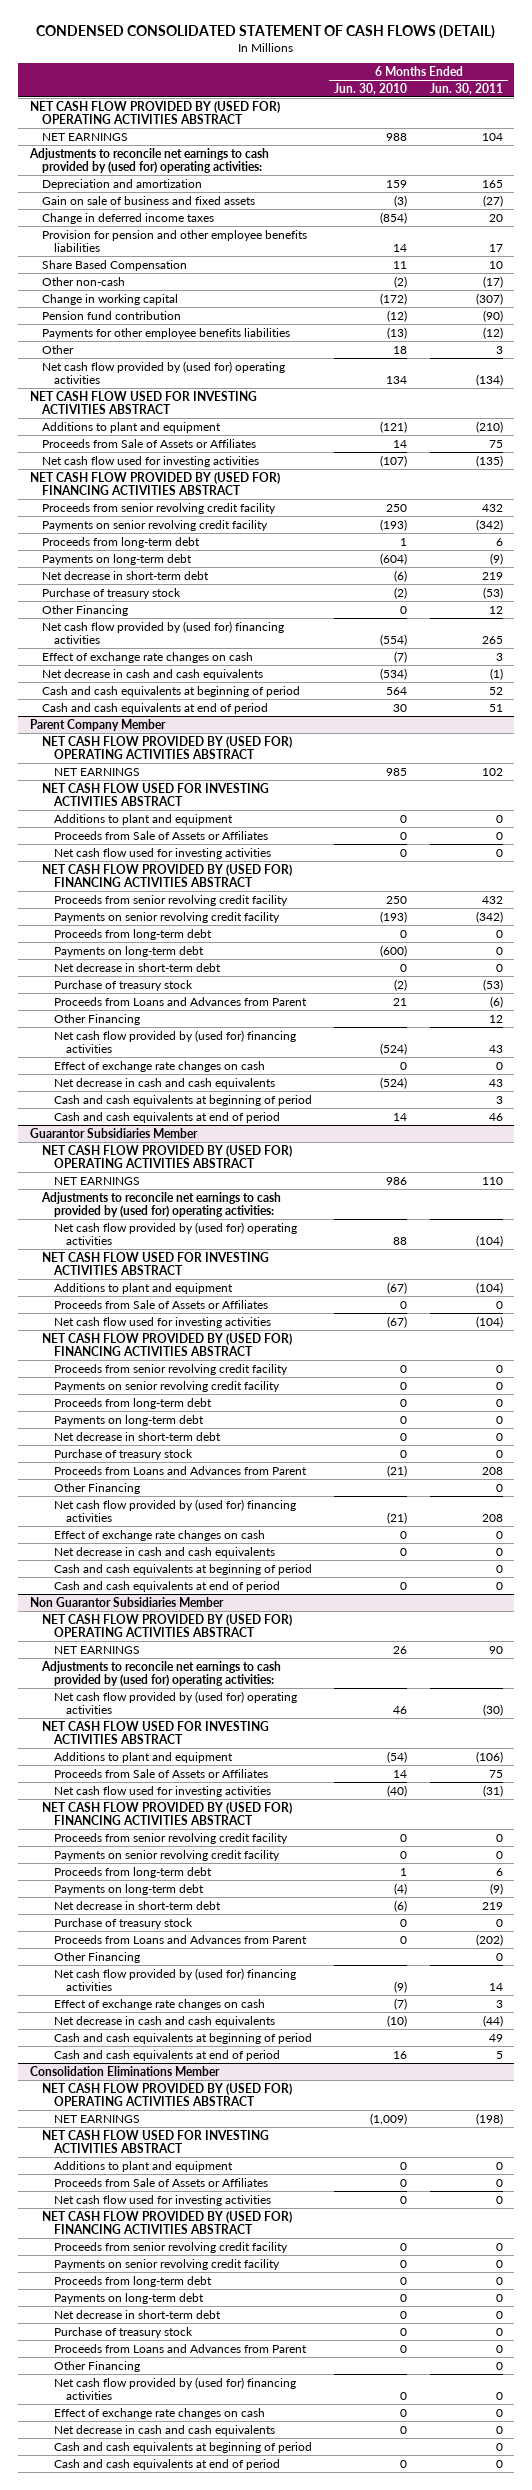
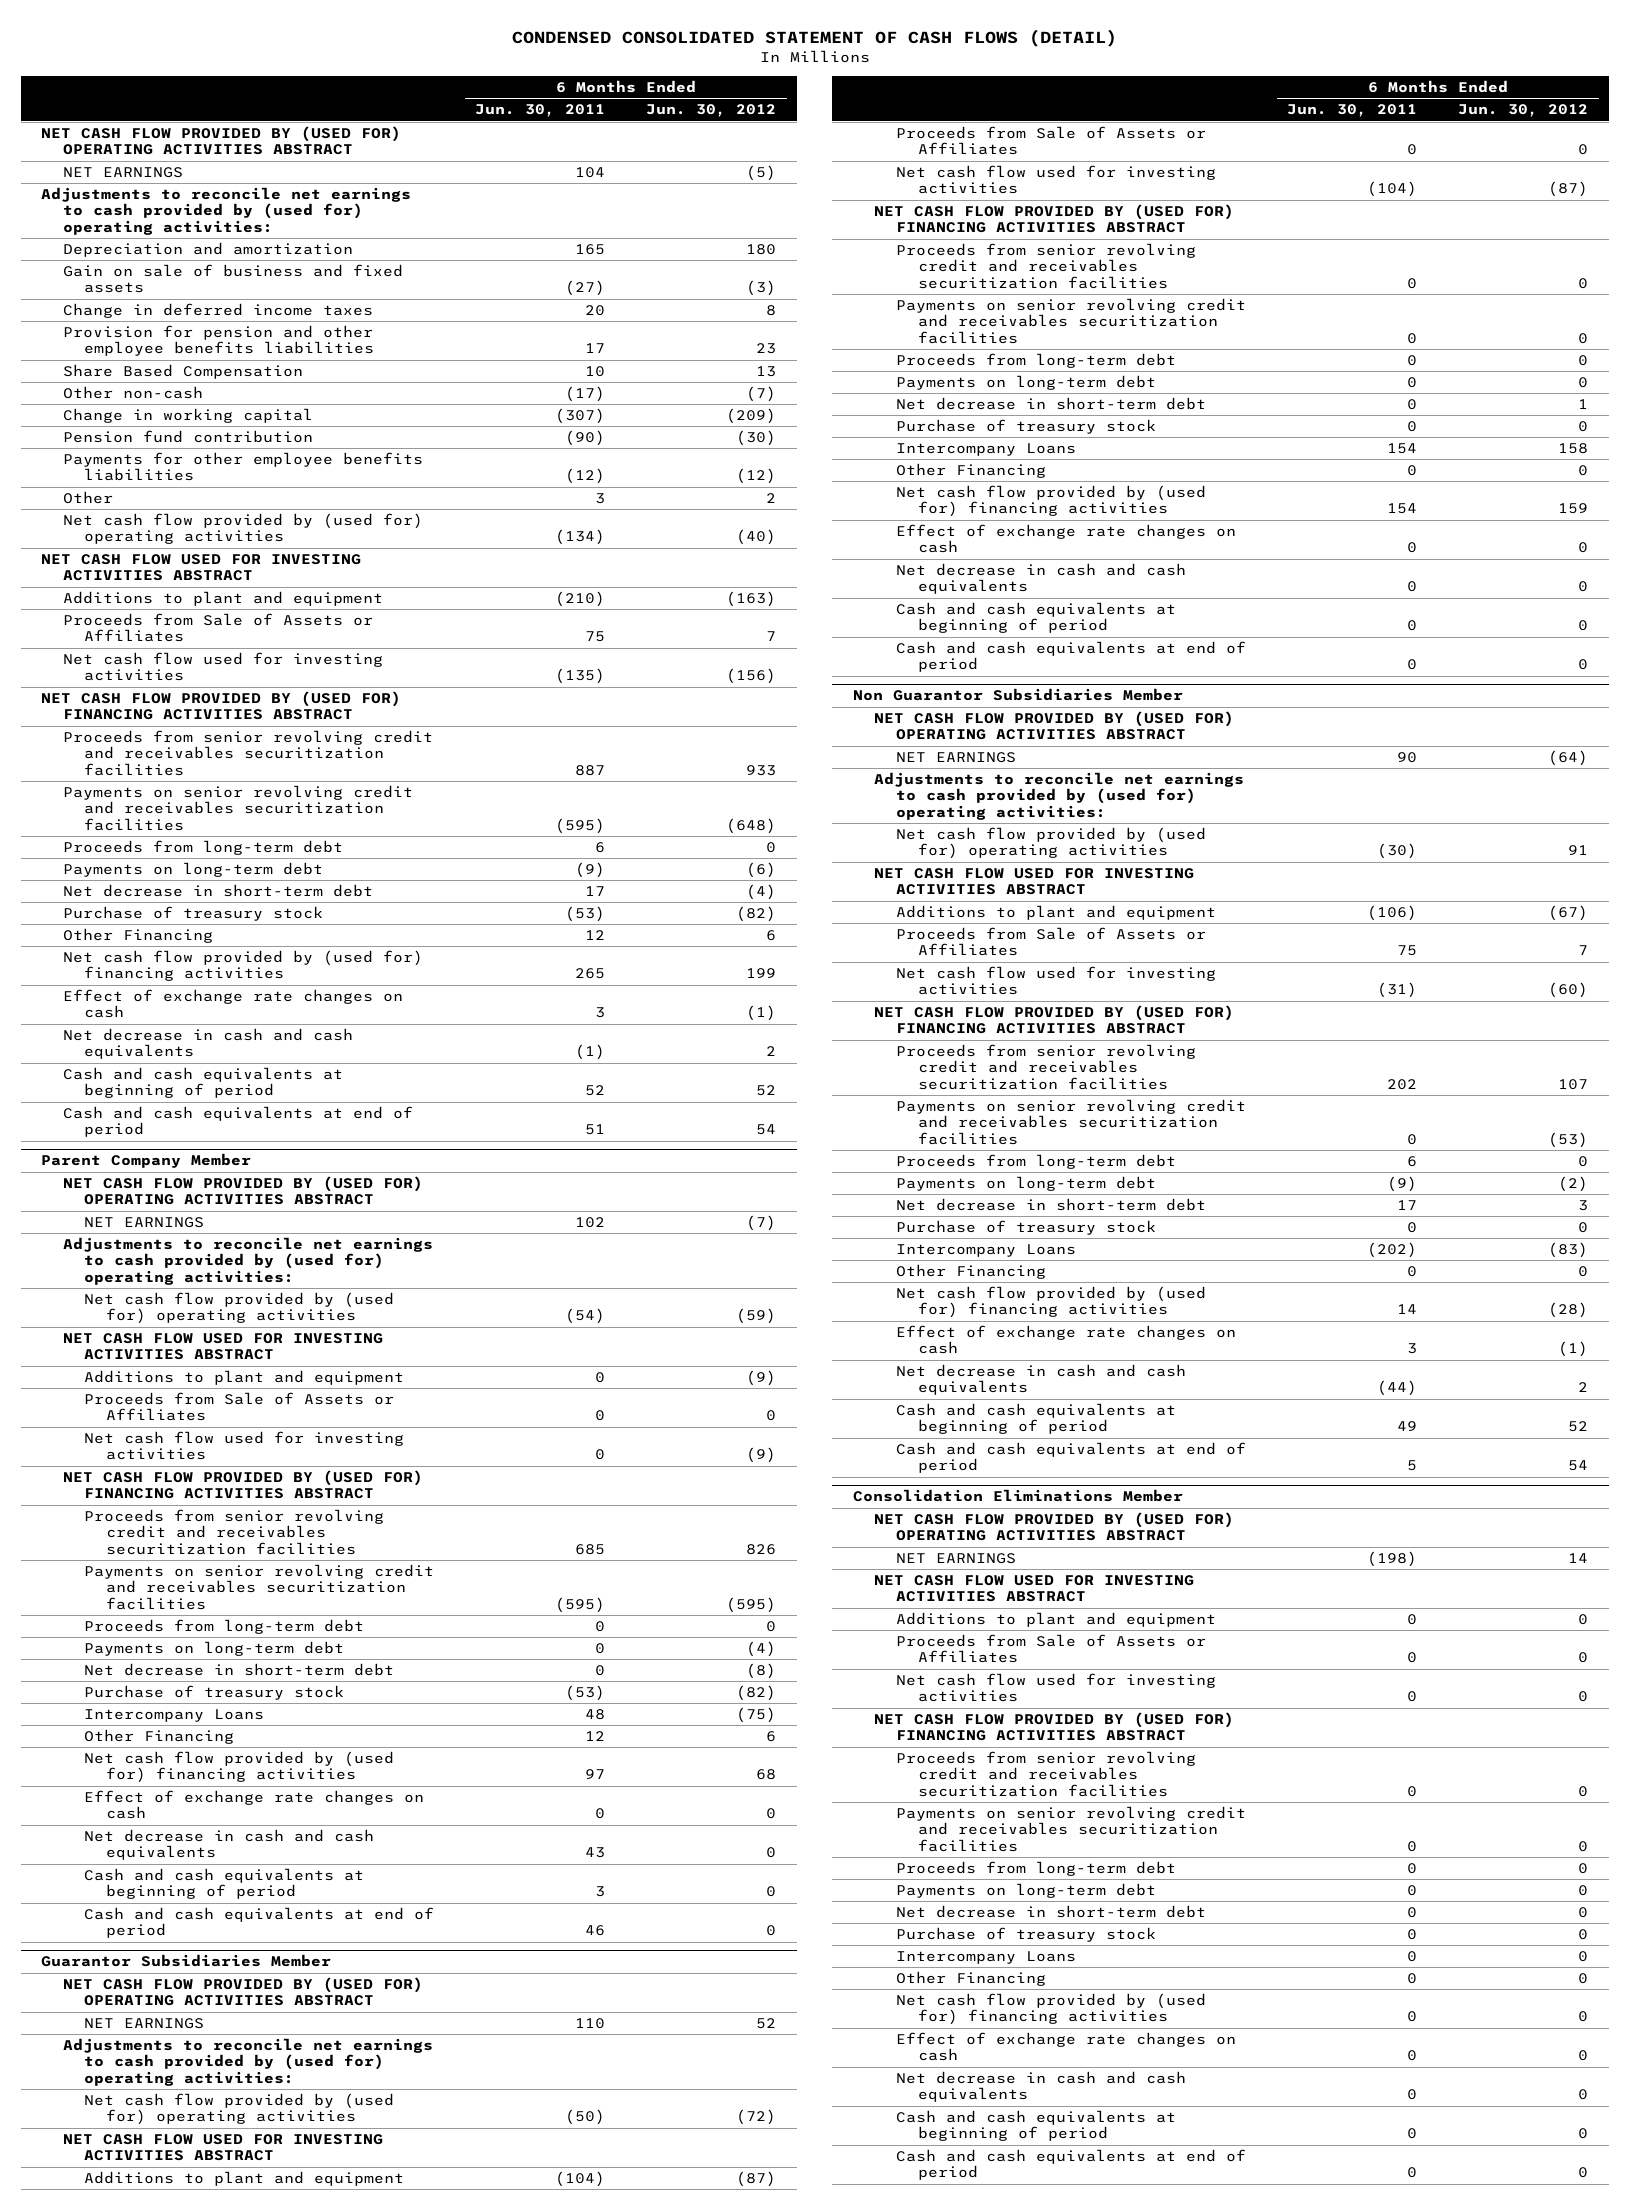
- | 6 Months Ended Jun. 30, 2010 | 6 Months Ended Jun. 30, 2011
+ | 6 Months Ended Jun. 30, 2011 | 6 Months Ended Jun. 30, 2012
- Proceeds from senior revolving credit facility | 250 | 432
- Payments on senior revolving credit facility | (193) | (342)
+ Proceeds from senior revolving credit and receivables securitization facilities | 887 | 933
+ Payments on senior revolving credit and receivables securitization facilities | (595) | (648)
- Net decrease in short-term debt | (6) | 219
+ Net decrease in short-term debt | 17 | (4)
@ Parent Company Member
+ Adjustments to reconcile net earnings to cash provided by (used for) operating activities:
+ Net cash flow provided by (used for) operating activities | (54) | (59)
- Proceeds from senior revolving credit facility | 250 | 432
- Payments on senior revolving credit facility | (193) | (342)
+ Proceeds from senior revolving credit and receivables securitization facilities | 685 | 826
+ Payments on senior revolving credit and receivables securitization facilities | (595) | (595)
- Proceeds from Loans and Advances from Parent | 21 | (6)
+ Intercompany Loans | 48 | (75)
- Net cash flow provided by (used for) financing activities | (524) | 43
+ Net cash flow provided by (used for) financing activities | 97 | 68
@ Guarantor Subsidiaries Member
- Net cash flow provided by (used for) operating activities | 88 | (104)
+ Net cash flow provided by (used for) operating activities | (50) | (72)
- Proceeds from senior revolving credit facility | 0 | 0
- Payments on senior revolving credit facility | 0 | 0
+ Proceeds from senior revolving credit and receivables securitization facilities | 0 | 0
+ Payments on senior revolving credit and receivables securitization facilities | 0 | 0
- Proceeds from Loans and Advances from Parent | (21) | 208
+ Intercompany Loans | 154 | 158
- Net cash flow provided by (used for) financing activities | (21) | 208
+ Net cash flow provided by (used for) financing activities | 154 | 159
@ Non Guarantor Subsidiaries Member
- Proceeds from senior revolving credit facility | 0 | 0
- Payments on senior revolving credit facility | 0 | 0
+ Proceeds from senior revolving credit and receivables securitization facilities | 202 | 107
+ Payments on senior revolving credit and receivables securitization facilities | 0 | (53)
- Net decrease in short-term debt | (6) | 219
+ Net decrease in short-term debt | 17 | 3
- Proceeds from Loans and Advances from Parent | 0 | (202)
+ Intercompany Loans | (202) | (83)
@ Consolidation Eliminations Member
- Proceeds from senior revolving credit facility | 0 | 0
- Payments on senior revolving credit facility | 0 | 0
+ Proceeds from senior revolving credit and receivables securitization facilities | 0 | 0
+ Payments on senior revolving credit and receivables securitization facilities | 0 | 0
- Proceeds from Loans and Advances from Parent | 0 | 0
+ Intercompany Loans | 0 | 0

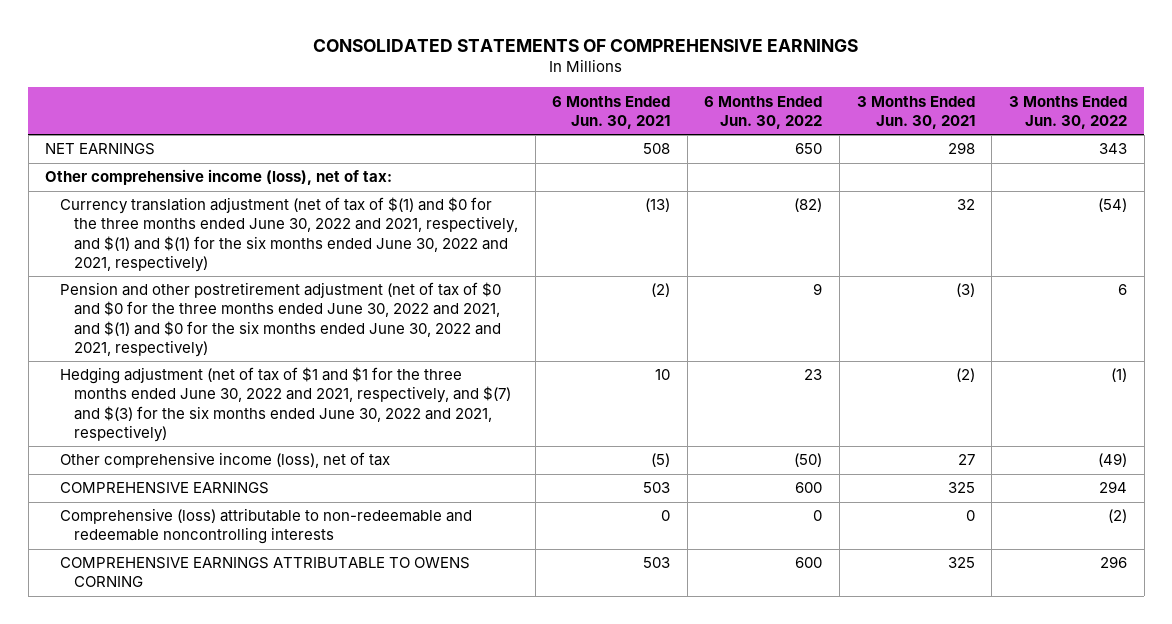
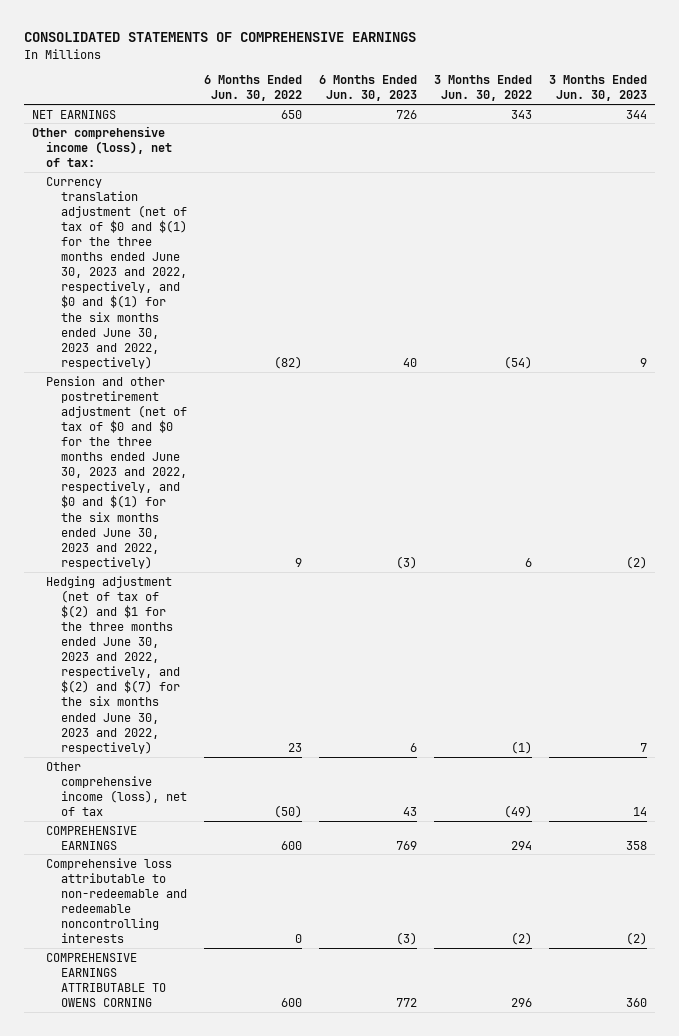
- | 6 Months Ended Jun. 30, 2021 | 6 Months Ended Jun. 30, 2022 | 3 Months Ended Jun. 30, 2021 | 3 Months Ended Jun. 30, 2022
+ | 6 Months Ended Jun. 30, 2022 | 6 Months Ended Jun. 30, 2023 | 3 Months Ended Jun. 30, 2022 | 3 Months Ended Jun. 30, 2023
- Currency translation adjustment (net of tax of $(1) and $0 for the three months ended June 30, 2022 and 2021, respectively, and $(1) and $(1) for the six months ended June 30, 2022 and 2021, respectively) | (13) | (82) | 32 | (54)
- Pension and other postretirement adjustment (net of tax of $0 and $0 for the three months ended June 30, 2022 and 2021, and $(1) and $0 for the six months ended June 30, 2022 and 2021, respectively) | (2) | 9 | (3) | 6
- Hedging adjustment (net of tax of $1 and $1 for the three months ended June 30, 2022 and 2021, respectively, and $(7) and $(3) for the six months ended June 30, 2022 and 2021, respectively) | 10 | 23 | (2) | (1)
+ Currency translation adjustment (net of tax of $0 and $(1) for the three months ended June 30, 2023 and 2022, respectively, and $0 and $(1) for the six months ended June 30, 2023 and 2022, respectively) | (82) | 40 | (54) | 9
+ Pension and other postretirement adjustment (net of tax of $0 and $0 for the three months ended June 30, 2023 and 2022, respectively, and $0 and $(1) for the six months ended June 30, 2023 and 2022, respectively) | 9 | (3) | 6 | (2)
+ Hedging adjustment (net of tax of $(2) and $1 for the three months ended June 30, 2023 and 2022, respectively, and $(2) and $(7) for the six months ended June 30, 2023 and 2022, respectively) | 23 | 6 | (1) | 7
- Comprehensive (loss) attributable to non-redeemable and redeemable noncontrolling interests | 0 | 0 | 0 | (2)
+ Comprehensive loss attributable to non-redeemable and redeemable noncontrolling interests | 0 | (3) | (2) | (2)

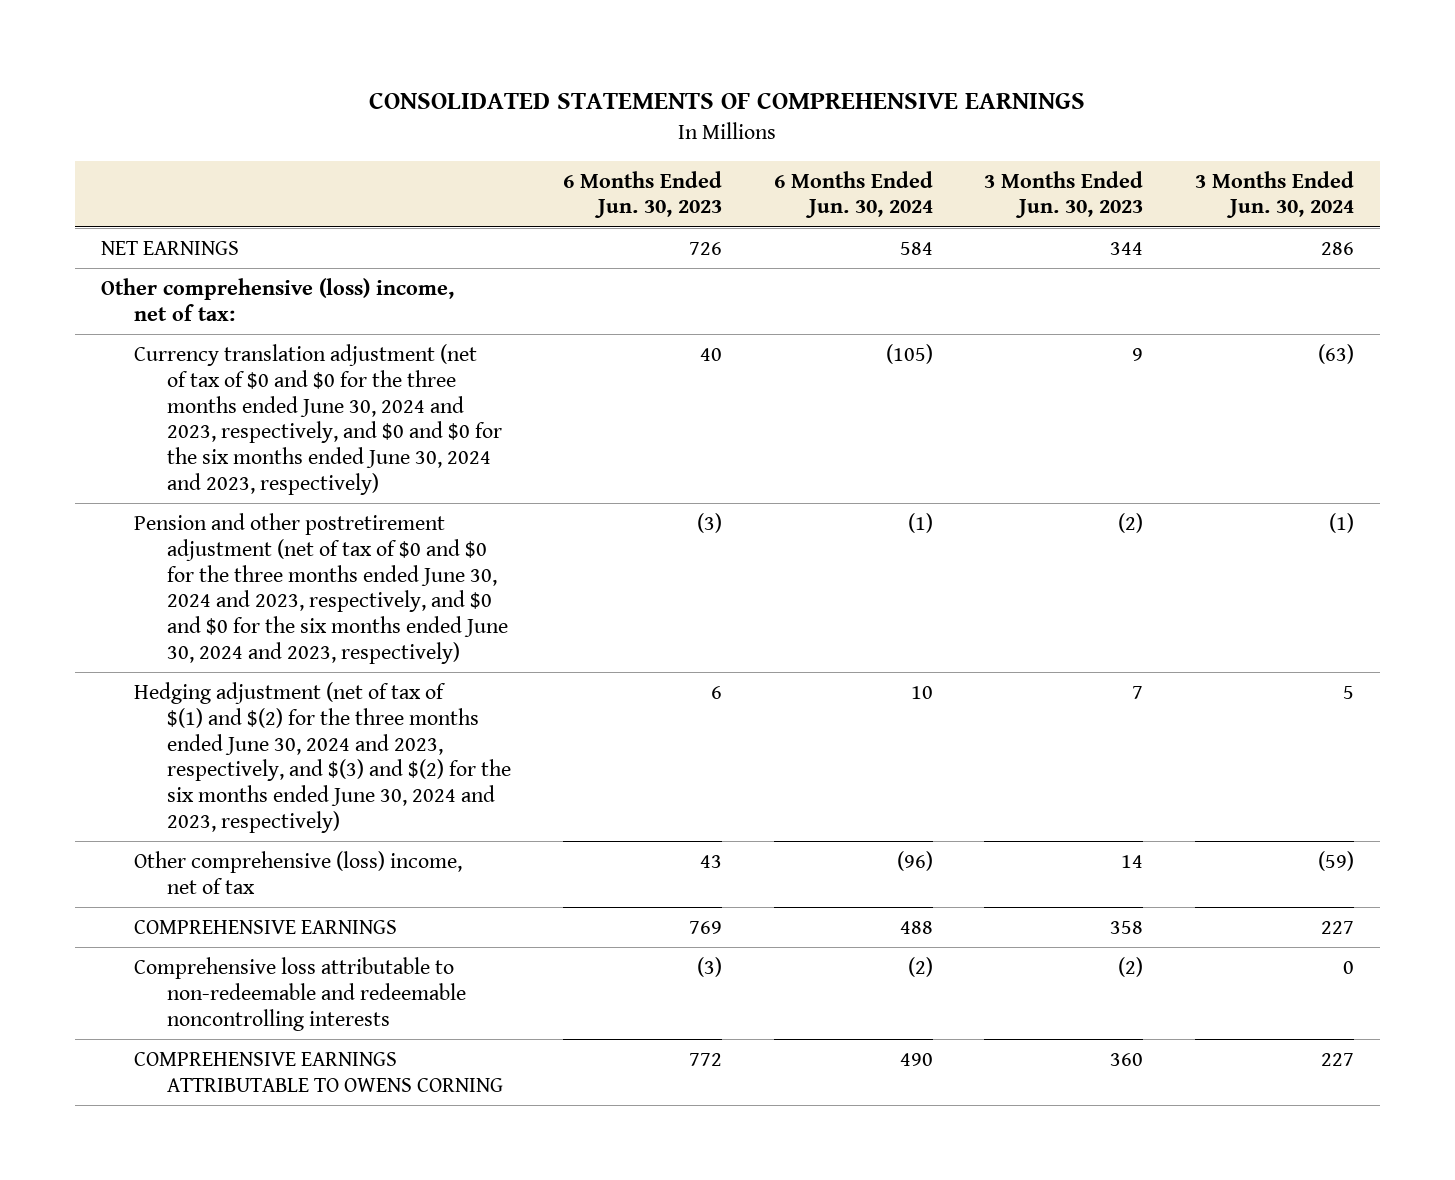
- | 6 Months Ended Jun. 30, 2022 | 6 Months Ended Jun. 30, 2023 | 3 Months Ended Jun. 30, 2022 | 3 Months Ended Jun. 30, 2023
+ | 6 Months Ended Jun. 30, 2023 | 6 Months Ended Jun. 30, 2024 | 3 Months Ended Jun. 30, 2023 | 3 Months Ended Jun. 30, 2024
- Other comprehensive income (loss), net of tax:
- Currency translation adjustment (net of tax of $0 and $(1) for the three months ended June 30, 2023 and 2022, respectively, and $0 and $(1) for the six months ended June 30, 2023 and 2022, respectively) | (82) | 40 | (54) | 9
- Pension and other postretirement adjustment (net of tax of $0 and $0 for the three months ended June 30, 2023 and 2022, respectively, and $0 and $(1) for the six months ended June 30, 2023 and 2022, respectively) | 9 | (3) | 6 | (2)
- Hedging adjustment (net of tax of $(2) and $1 for the three months ended June 30, 2023 and 2022, respectively, and $(2) and $(7) for the six months ended June 30, 2023 and 2022, respectively) | 23 | 6 | (1) | 7
- Other comprehensive income (loss), net of tax | (50) | 43 | (49) | 14
+ Other comprehensive (loss) income, net of tax:
+ Currency translation adjustment (net of tax of $0 and $0 for the three months ended June 30, 2024 and 2023, respectively, and $0 and $0 for the six months ended June 30, 2024 and 2023, respectively) | 40 | (105) | 9 | (63)
+ Pension and other postretirement adjustment (net of tax of $0 and $0 for the three months ended June 30, 2024 and 2023, respectively, and $0 and $0 for the six months ended June 30, 2024 and 2023, respectively) | (3) | (1) | (2) | (1)
+ Hedging adjustment (net of tax of $(1) and $(2) for the three months ended June 30, 2024 and 2023, respectively, and $(3) and $(2) for the six months ended June 30, 2024 and 2023, respectively) | 6 | 10 | 7 | 5
+ Other comprehensive (loss) income, net of tax | 43 | (96) | 14 | (59)

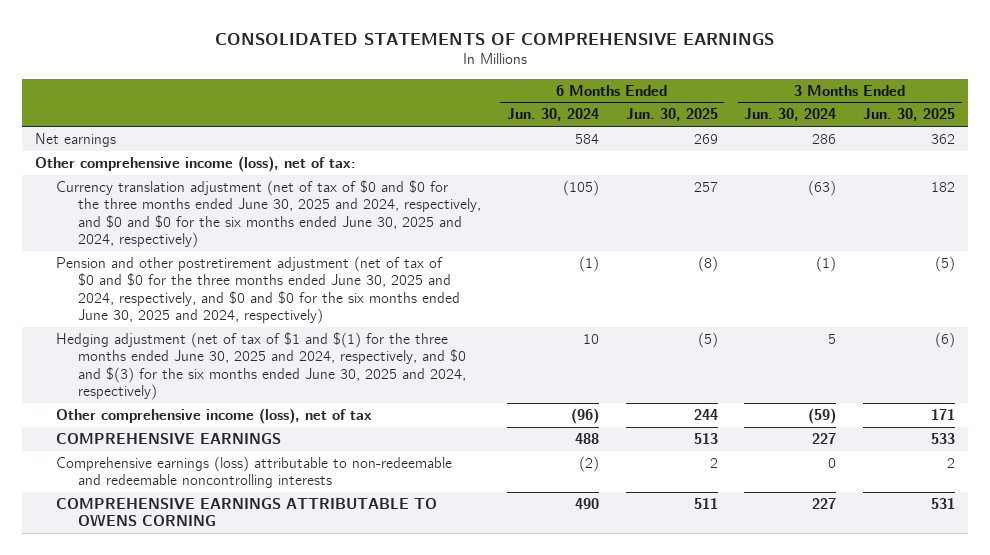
- | 6 Months Ended Jun. 30, 2023 | 6 Months Ended Jun. 30, 2024 | 3 Months Ended Jun. 30, 2023 | 3 Months Ended Jun. 30, 2024
+ | 6 Months Ended Jun. 30, 2024 | 6 Months Ended Jun. 30, 2025 | 3 Months Ended Jun. 30, 2024 | 3 Months Ended Jun. 30, 2025
- NET EARNINGS | 726 | 584 | 344 | 286
- Other comprehensive (loss) income, net of tax:
- Currency translation adjustment (net of tax of $0 and $0 for the three months ended June 30, 2024 and 2023, respectively, and $0 and $0 for the six months ended June 30, 2024 and 2023, respectively) | 40 | (105) | 9 | (63)
- Pension and other postretirement adjustment (net of tax of $0 and $0 for the three months ended June 30, 2024 and 2023, respectively, and $0 and $0 for the six months ended June 30, 2024 and 2023, respectively) | (3) | (1) | (2) | (1)
- Hedging adjustment (net of tax of $(1) and $(2) for the three months ended June 30, 2024 and 2023, respectively, and $(3) and $(2) for the six months ended June 30, 2024 and 2023, respectively) | 6 | 10 | 7 | 5
- Other comprehensive (loss) income, net of tax | 43 | (96) | 14 | (59)
+ Net earnings | 584 | 269 | 286 | 362
+ Other comprehensive income (loss), net of tax:
+ Currency translation adjustment (net of tax of $0 and $0 for the three months ended June 30, 2025 and 2024, respectively, and $0 and $0 for the six months ended June 30, 2025 and 2024, respectively) | (105) | 257 | (63) | 182
+ Pension and other postretirement adjustment (net of tax of $0 and $0 for the three months ended June 30, 2025 and 2024, respectively, and $0 and $0 for the six months ended June 30, 2025 and 2024, respectively) | (1) | (8) | (1) | (5)
+ Hedging adjustment (net of tax of $1 and $(1) for the three months ended June 30, 2025 and 2024, respectively, and $0 and $(3) for the six months ended June 30, 2025 and 2024, respectively) | 10 | (5) | 5 | (6)
+ Other comprehensive income (loss), net of tax | (96) | 244 | (59) | 171
- Comprehensive loss attributable to non-redeemable and redeemable noncontrolling interests | (3) | (2) | (2) | 0
+ Comprehensive earnings (loss) attributable to non-redeemable and redeemable noncontrolling interests | (2) | 2 | 0 | 2

